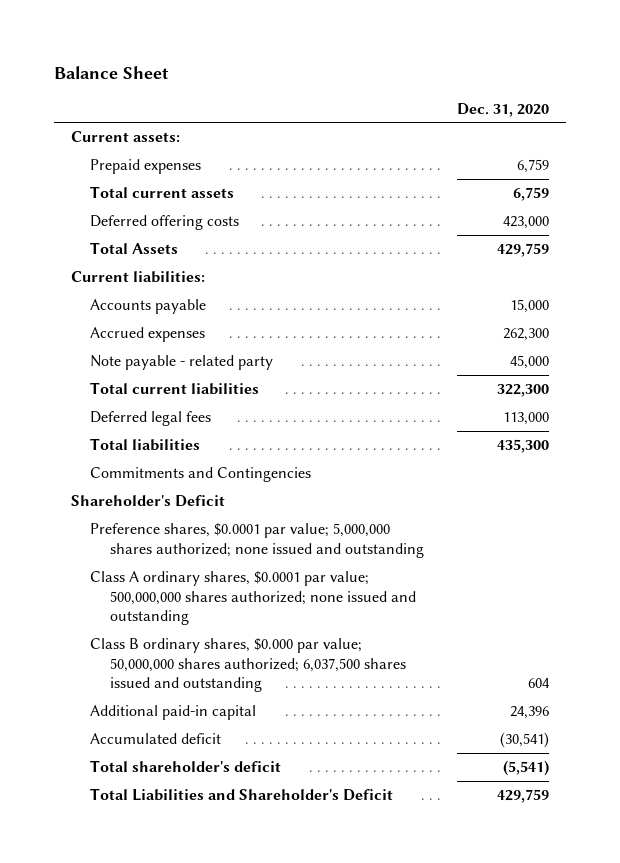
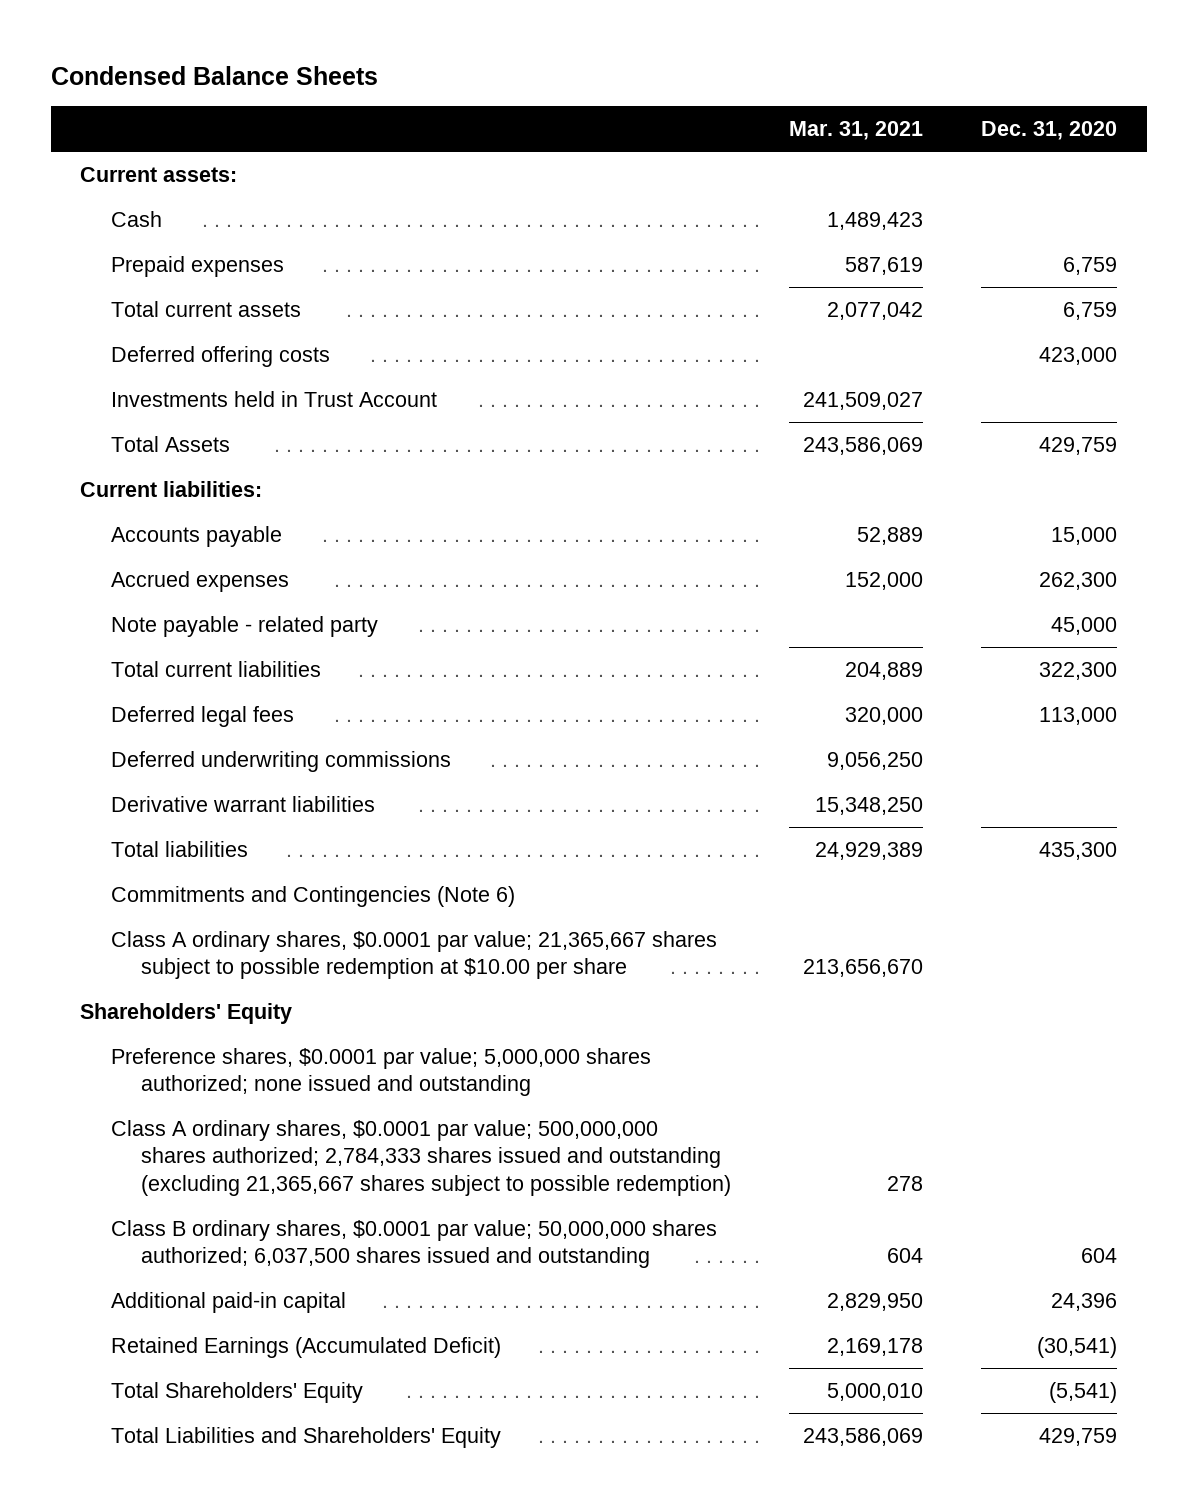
- Balance Sheet
+ Condensed Balance Sheets
- | Dec. 31, 2020
+ | Mar. 31, 2021 | Dec. 31, 2020
+ Cash | 1,489,423 |
+ Investments held in Trust Account | 241,509,027 |
+ Deferred underwriting commissions | 9,056,250 |
+ Derivative warrant liabilities | 15,348,250 |
- Commitments and Contingencies
- Shareholder's Deficit
+ Commitments and Contingencies (Note 6)
+ Class A ordinary shares, $0.0001 par value; 21,365,667 shares subject to possible redemption at $10.00 per share | 213,656,670 |
+ Shareholders' Equity
- Class A ordinary shares, $0.0001 par value; 500,000,000 shares authorized; none issued and outstanding
- Class B ordinary shares, $0.000 par value; 50,000,000 shares authorized; 6,037,500 shares issued and outstanding | 604
+ Class A ordinary shares, $0.0001 par value; 500,000,000 shares authorized; 2,784,333 shares issued and outstanding (excluding 21,365,667 shares subject to possible redemption) | 278 |
+ Class B ordinary shares, $0.0001 par value; 50,000,000 shares authorized; 6,037,500 shares issued and outstanding | 604 | 604
- Accumulated deficit | (30,541)
- Total shareholder's deficit | (5,541)
- Total Liabilities and Shareholder's Deficit | 429,759
+ Retained Earnings (Accumulated Deficit) | 2,169,178 | (30,541)
+ Total Shareholders' Equity | 5,000,010 | (5,541)
+ Total Liabilities and Shareholders' Equity | 243,586,069 | 429,759

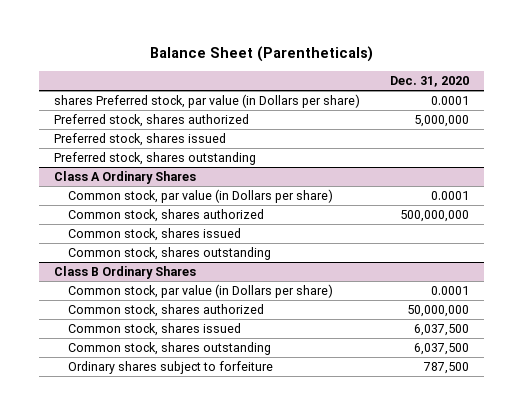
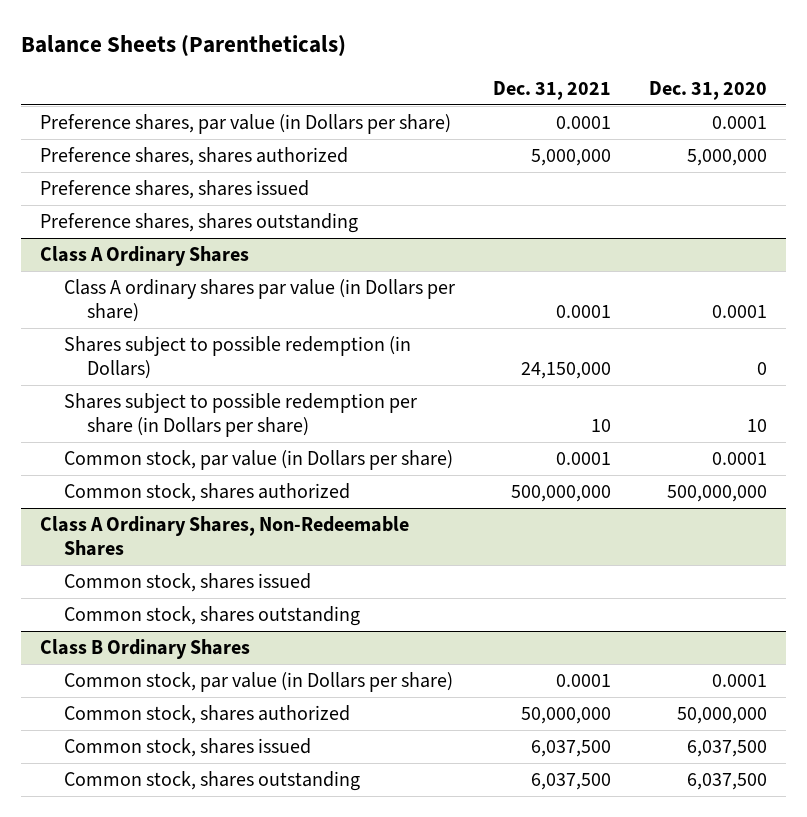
- Balance Sheet (Parentheticals)
+ Balance Sheets (Parentheticals)
- | Dec. 31, 2020
+ | Dec. 31, 2021 | Dec. 31, 2020
- shares Preferred stock, par value (in Dollars per share) | 0.0001
- Preferred stock, shares authorized | 5,000,000
- Preferred stock, shares issued
- Preferred stock, shares outstanding
+ Preference shares, par value (in Dollars per share) | 0.0001 | 0.0001
+ Preference shares, shares authorized | 5,000,000 | 5,000,000
+ Preference shares, shares issued
+ Preference shares, shares outstanding
@ Class A Ordinary Shares
+ Class A ordinary shares par value (in Dollars per share) | 0.0001 | 0.0001
+ Shares subject to possible redemption (in Dollars) | 24,150,000 | 0
+ Shares subject to possible redemption per share (in Dollars per share) | 10 | 10
+ Class A Ordinary Shares, Non-Redeemable Shares
@ Class B Ordinary Shares
- Ordinary shares subject to forfeiture | 787,500

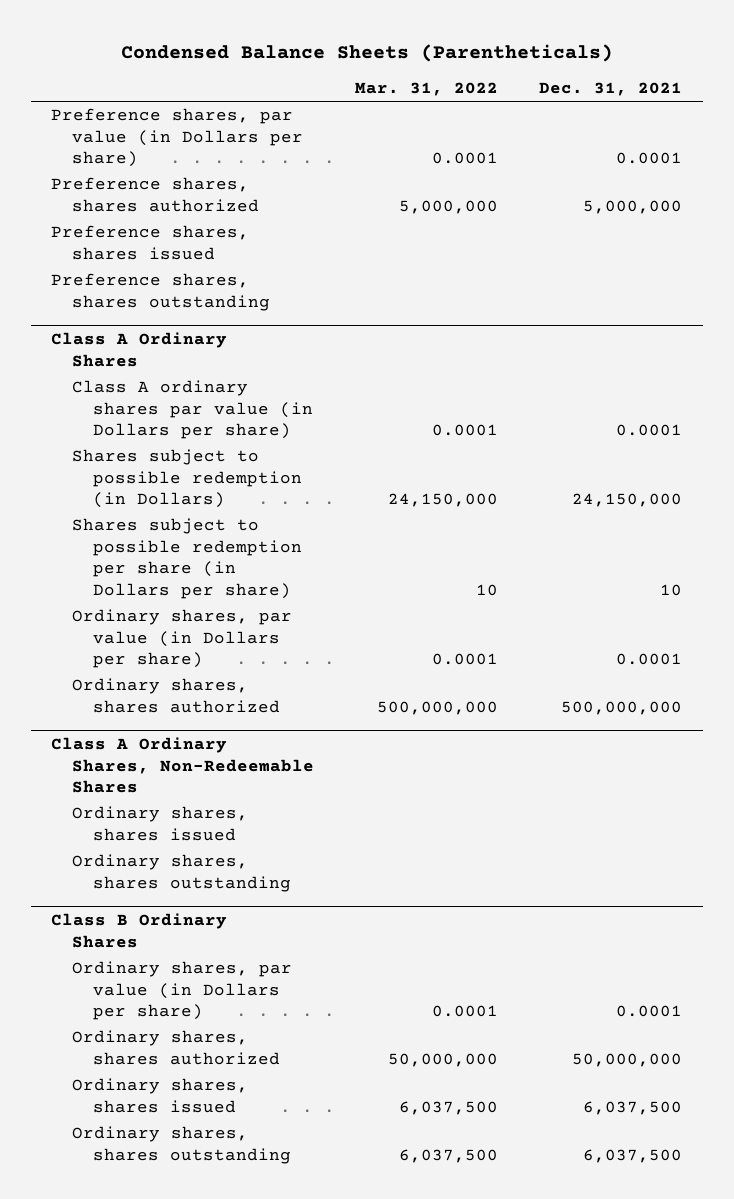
- Balance Sheets (Parentheticals)
+ Condensed Balance Sheets (Parentheticals)
- | Dec. 31, 2021 | Dec. 31, 2020
+ | Mar. 31, 2022 | Dec. 31, 2021
@ Class A Ordinary Shares
- Common stock, par value (in Dollars per share) | 0.0001 | 0.0001
- Common stock, shares authorized | 500,000,000 | 500,000,000
+ Ordinary shares, par value (in Dollars per share) | 0.0001 | 0.0001
+ Ordinary shares, shares authorized | 500,000,000 | 500,000,000
@ Class A Ordinary Shares, Non-Redeemable Shares
- Common stock, shares issued
- Common stock, shares outstanding
+ Ordinary shares, shares issued
+ Ordinary shares, shares outstanding
@ Class B Ordinary Shares
- Common stock, par value (in Dollars per share) | 0.0001 | 0.0001
- Common stock, shares authorized | 50,000,000 | 50,000,000
- Common stock, shares issued | 6,037,500 | 6,037,500
- Common stock, shares outstanding | 6,037,500 | 6,037,500
+ Ordinary shares, par value (in Dollars per share) | 0.0001 | 0.0001
+ Ordinary shares, shares authorized | 50,000,000 | 50,000,000
+ Ordinary shares, shares issued | 6,037,500 | 6,037,500
+ Ordinary shares, shares outstanding | 6,037,500 | 6,037,500

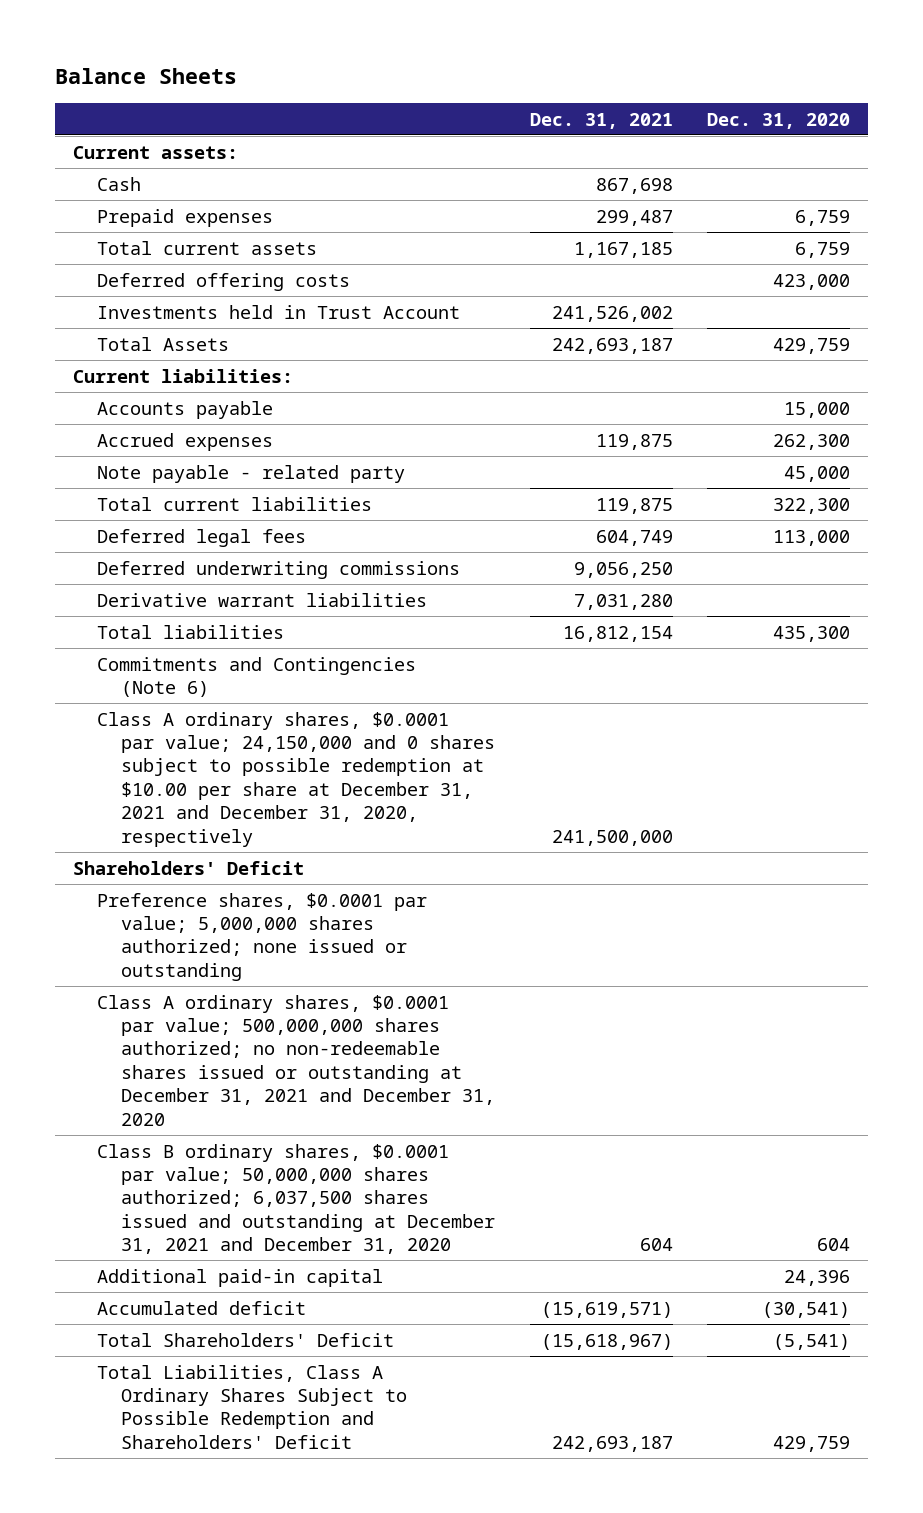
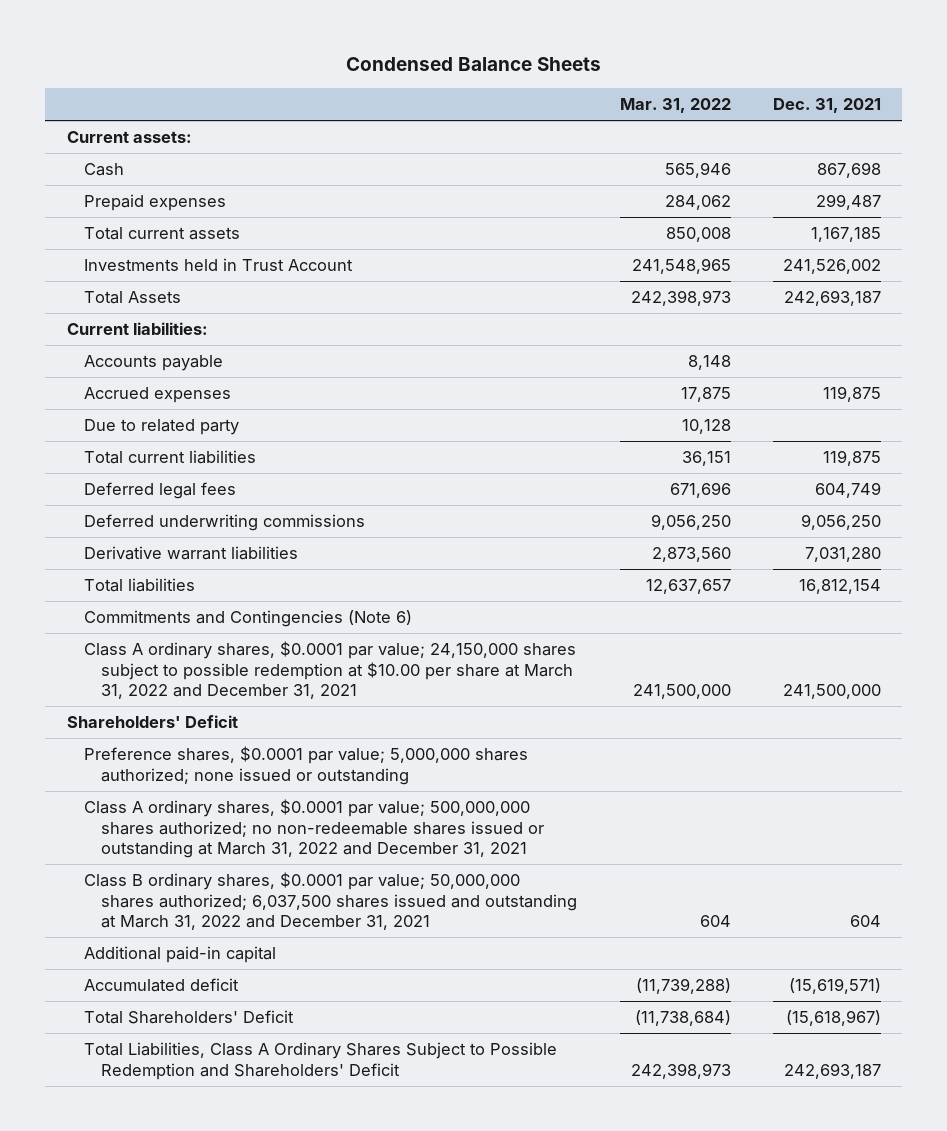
- Balance Sheets
+ Condensed Balance Sheets
- | Dec. 31, 2021 | Dec. 31, 2020
+ | Mar. 31, 2022 | Dec. 31, 2021
- Deferred offering costs | | 423,000
- Note payable - related party | | 45,000
+ Due to related party | 10,128 |
- Class A ordinary shares, $0.0001 par value; 24,150,000 and 0 shares subject to possible redemption at $10.00 per share at December 31, 2021 and December 31, 2020, respectively | 241,500,000 |
+ Class A ordinary shares, $0.0001 par value; 24,150,000 shares subject to possible redemption at $10.00 per share at March 31, 2022 and December 31, 2021 | 241,500,000 | 241,500,000
- Class A ordinary shares, $0.0001 par value; 500,000,000 shares authorized; no non-redeemable shares issued or outstanding at December 31, 2021 and December 31, 2020
- Class B ordinary shares, $0.0001 par value; 50,000,000 shares authorized; 6,037,500 shares issued and outstanding at December 31, 2021 and December 31, 2020 | 604 | 604
+ Class A ordinary shares, $0.0001 par value; 500,000,000 shares authorized; no non-redeemable shares issued or outstanding at March 31, 2022 and December 31, 2021
+ Class B ordinary shares, $0.0001 par value; 50,000,000 shares authorized; 6,037,500 shares issued and outstanding at March 31, 2022 and December 31, 2021 | 604 | 604

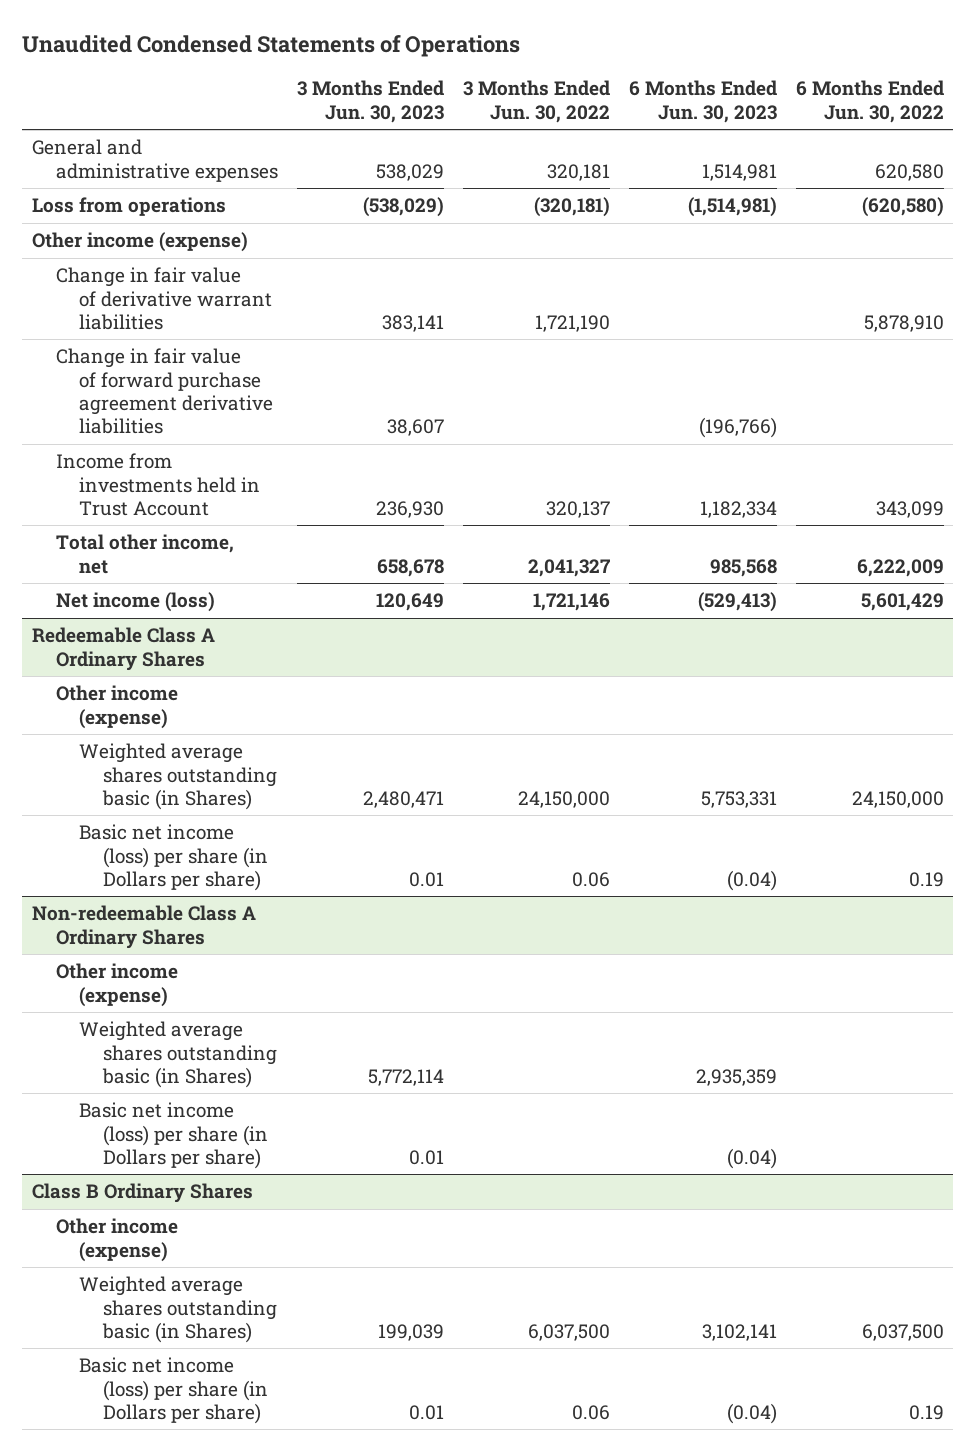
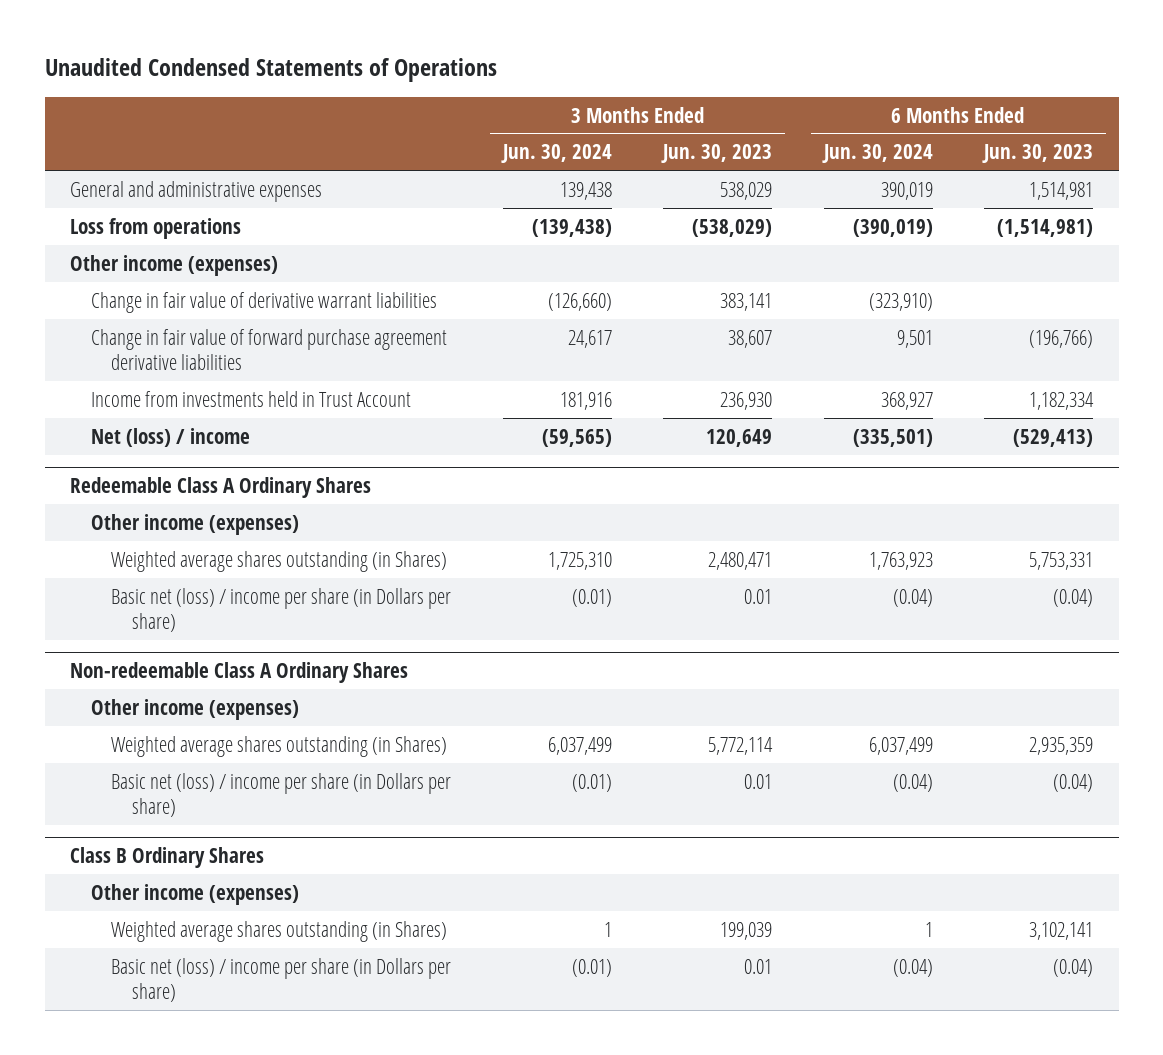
- | 3 Months Ended Jun. 30, 2023 | 3 Months Ended Jun. 30, 2022 | 6 Months Ended Jun. 30, 2023 | 6 Months Ended Jun. 30, 2022
+ | 3 Months Ended Jun. 30, 2024 | 3 Months Ended Jun. 30, 2023 | 6 Months Ended Jun. 30, 2024 | 6 Months Ended Jun. 30, 2023
- Other income (expense)
+ Other income (expenses)
- Total other income, net | 658,678 | 2,041,327 | 985,568 | 6,222,009
- Net income (loss) | 120,649 | 1,721,146 | (529,413) | 5,601,429
+ Net (loss) / income | (59,565) | 120,649 | (335,501) | (529,413)
@ Redeemable Class A Ordinary Shares
- Other income (expense)
- Weighted average shares outstanding basic (in Shares) | 2,480,471 | 24,150,000 | 5,753,331 | 24,150,000
- Basic net income (loss) per share (in Dollars per share) | 0.01 | 0.06 | (0.04) | 0.19
+ Other income (expenses)
+ Weighted average shares outstanding (in Shares) | 1,725,310 | 2,480,471 | 1,763,923 | 5,753,331
+ Basic net (loss) / income per share (in Dollars per share) | (0.01) | 0.01 | (0.04) | (0.04)
@ Non-redeemable Class A Ordinary Shares
- Other income (expense)
- Weighted average shares outstanding basic (in Shares) | 5,772,114 | | 2,935,359 |
- Basic net income (loss) per share (in Dollars per share) | 0.01 | | (0.04) |
+ Other income (expenses)
+ Weighted average shares outstanding (in Shares) | 6,037,499 | 5,772,114 | 6,037,499 | 2,935,359
+ Basic net (loss) / income per share (in Dollars per share) | (0.01) | 0.01 | (0.04) | (0.04)
@ Class B Ordinary Shares
- Other income (expense)
- Weighted average shares outstanding basic (in Shares) | 199,039 | 6,037,500 | 3,102,141 | 6,037,500
- Basic net income (loss) per share (in Dollars per share) | 0.01 | 0.06 | (0.04) | 0.19
+ Other income (expenses)
+ Weighted average shares outstanding (in Shares) | 1 | 199,039 | 1 | 3,102,141
+ Basic net (loss) / income per share (in Dollars per share) | (0.01) | 0.01 | (0.04) | (0.04)

